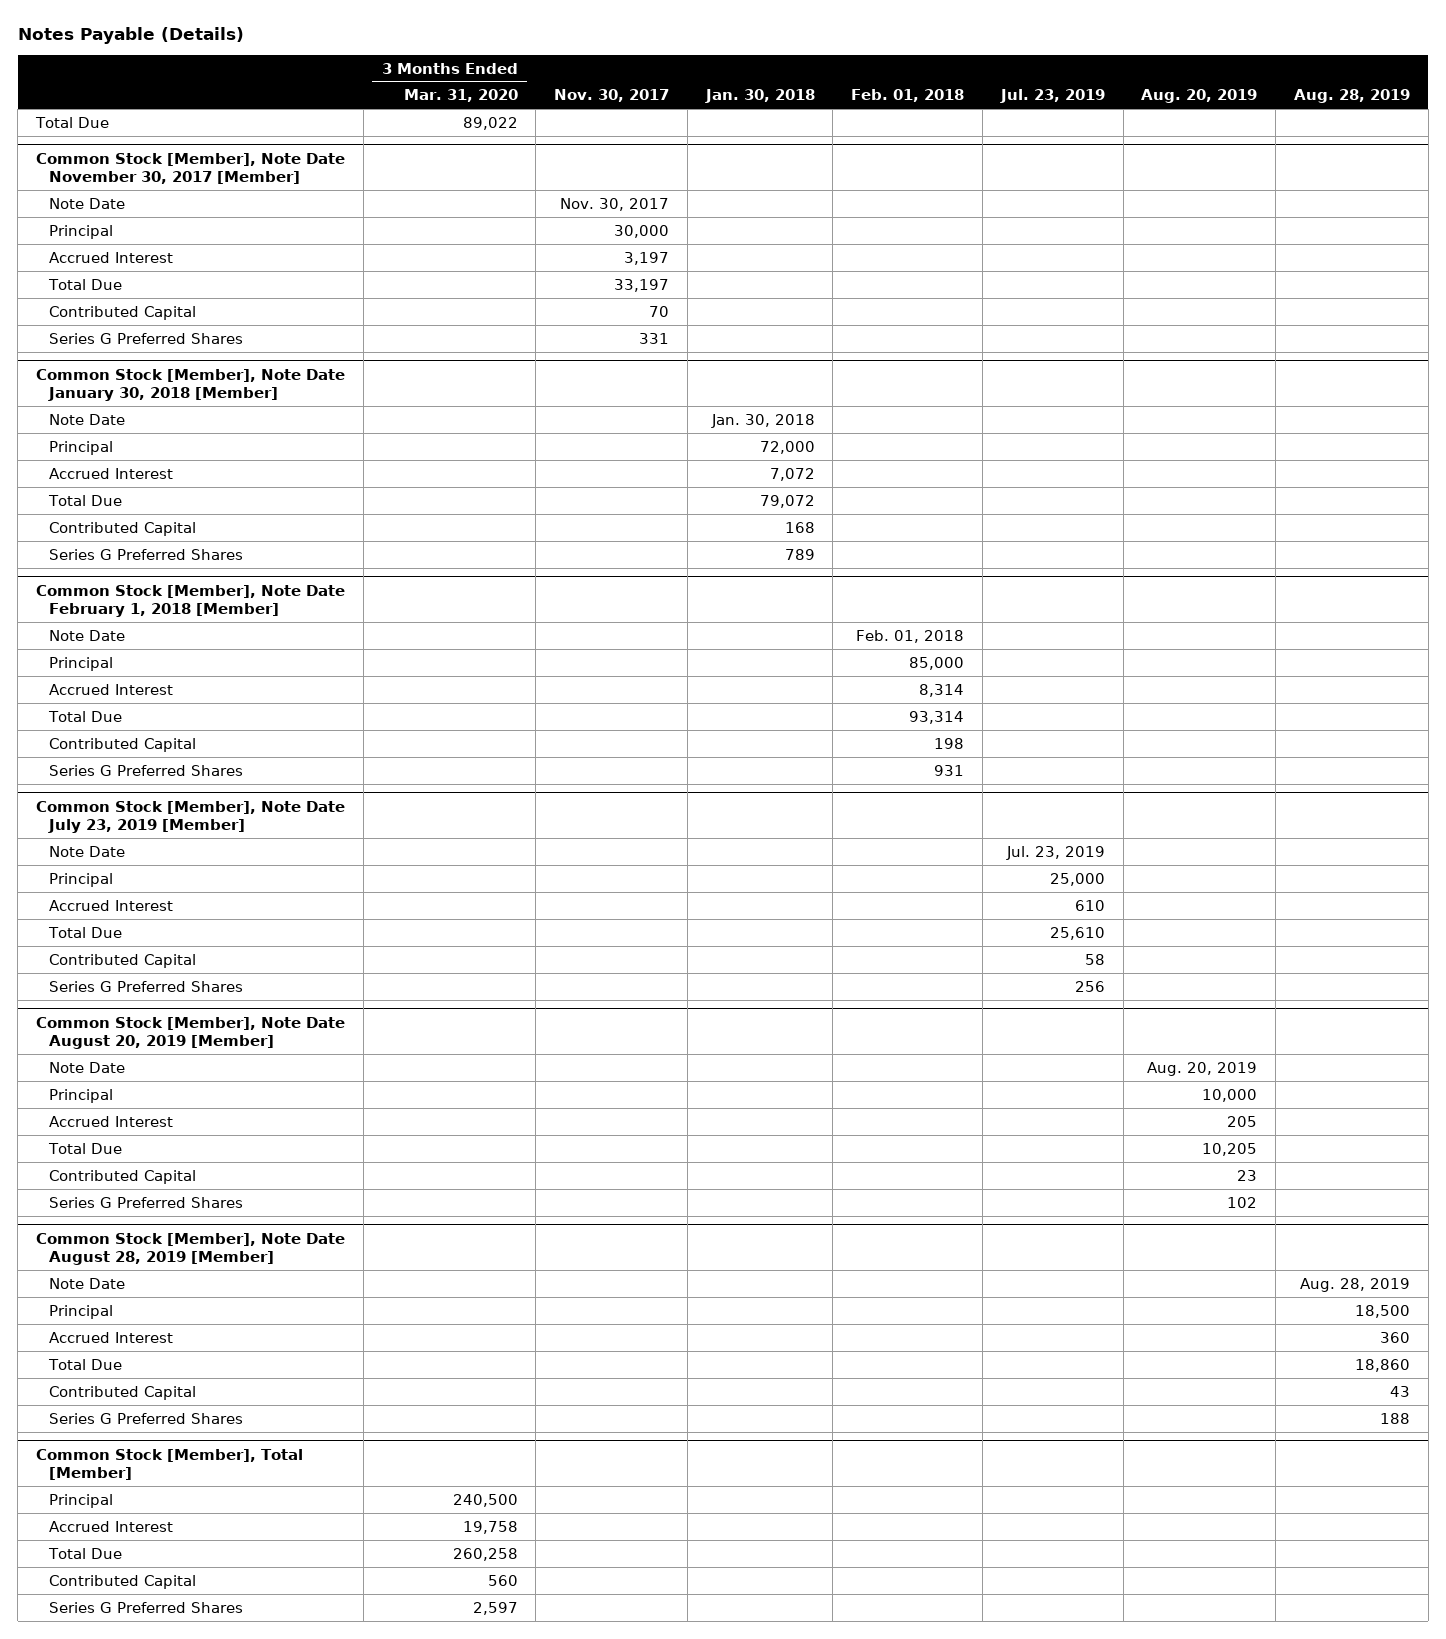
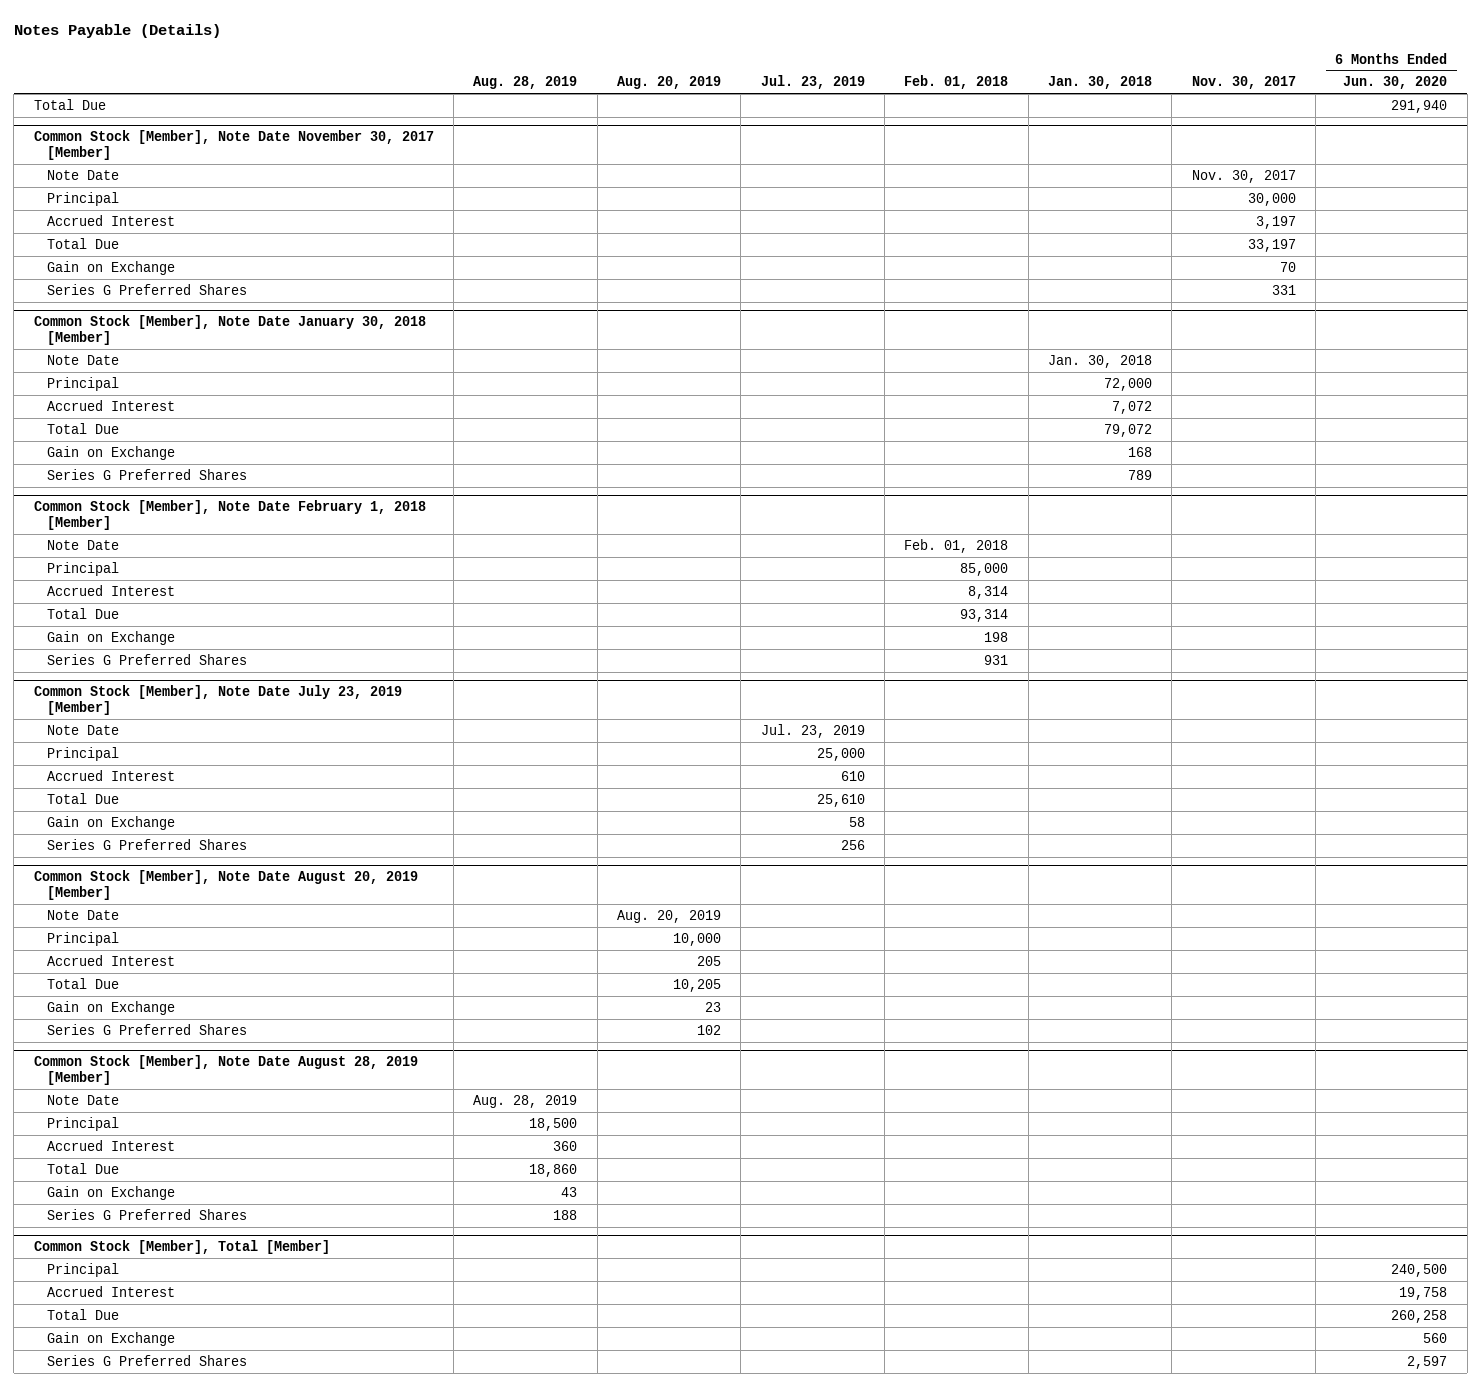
- | 3 Months Ended Mar. 31, 2020 | Nov. 30, 2017 | Jan. 30, 2018 | Feb. 01, 2018 | Jul. 23, 2019 | Aug. 20, 2019 | Aug. 28, 2019
+ | Aug. 28, 2019 | Aug. 20, 2019 | Jul. 23, 2019 | Feb. 01, 2018 | Jan. 30, 2018 | Nov. 30, 2017 | 6 Months Ended Jun. 30, 2020
@ Common Stock [Member], Note Date November 30, 2017 [Member]
- Contributed Capital | | 70 | | | | |
+ Gain on Exchange | | | | | | 70 |
@ Common Stock [Member], Note Date January 30, 2018 [Member]
- Contributed Capital | | | 168 | | | |
+ Gain on Exchange | | | | | 168 | |
@ Common Stock [Member], Note Date February 1, 2018 [Member]
- Contributed Capital | | | | 198 | | |
+ Gain on Exchange | | | | 198 | | |
@ Common Stock [Member], Note Date July 23, 2019 [Member]
- Contributed Capital | | | | | 58 | |
+ Gain on Exchange | | | 58 | | | |
@ Common Stock [Member], Note Date August 20, 2019 [Member]
- Contributed Capital | | | | | | 23 |
+ Gain on Exchange | | 23 | | | | |
@ Common Stock [Member], Note Date August 28, 2019 [Member]
- Contributed Capital | | | | | | | 43
+ Gain on Exchange | 43 | | | | | |
@ Common Stock [Member], Total [Member]
- Contributed Capital | 560 | | | | | |
+ Gain on Exchange | | | | | | | 560

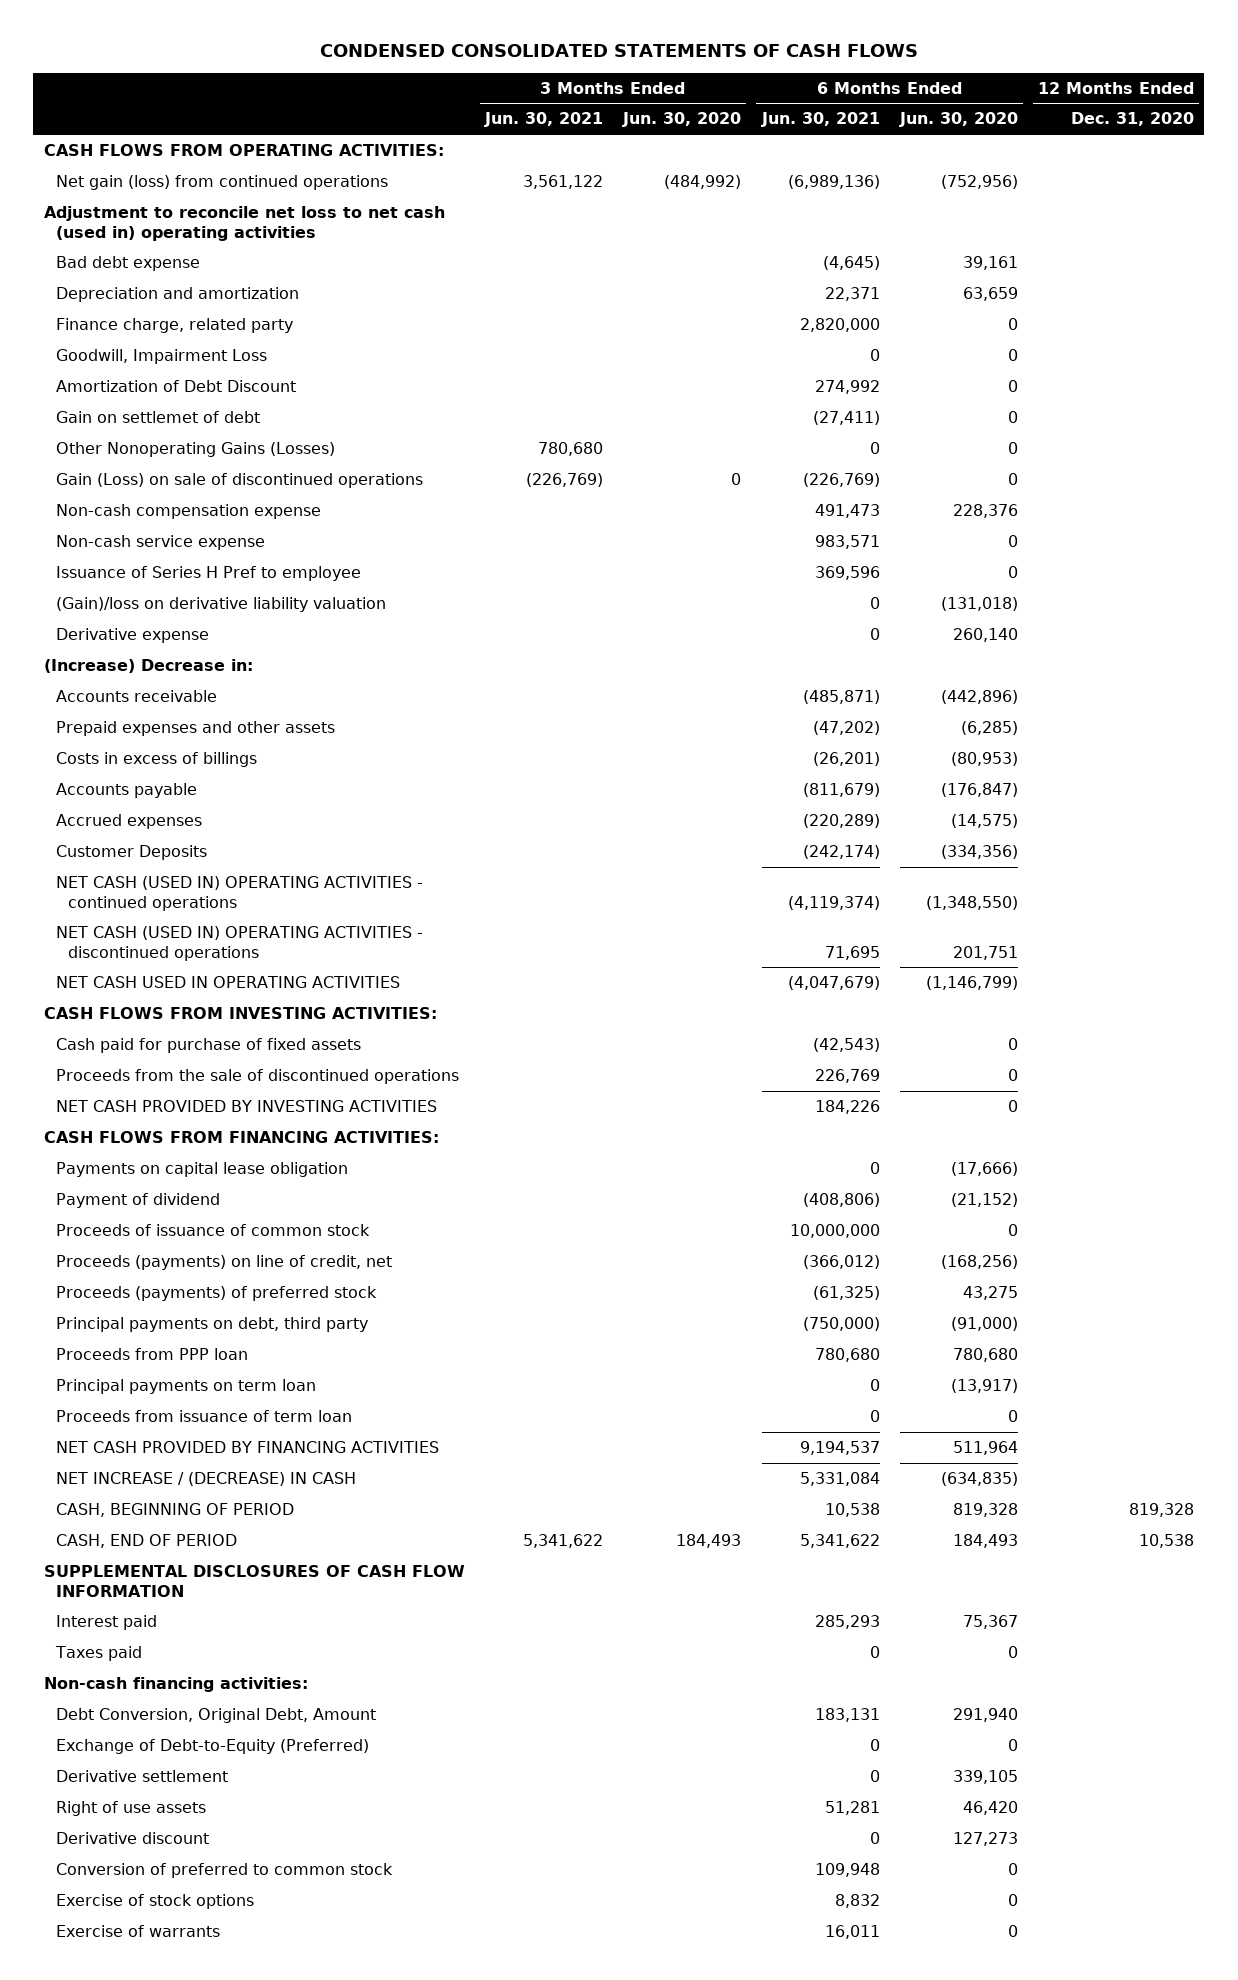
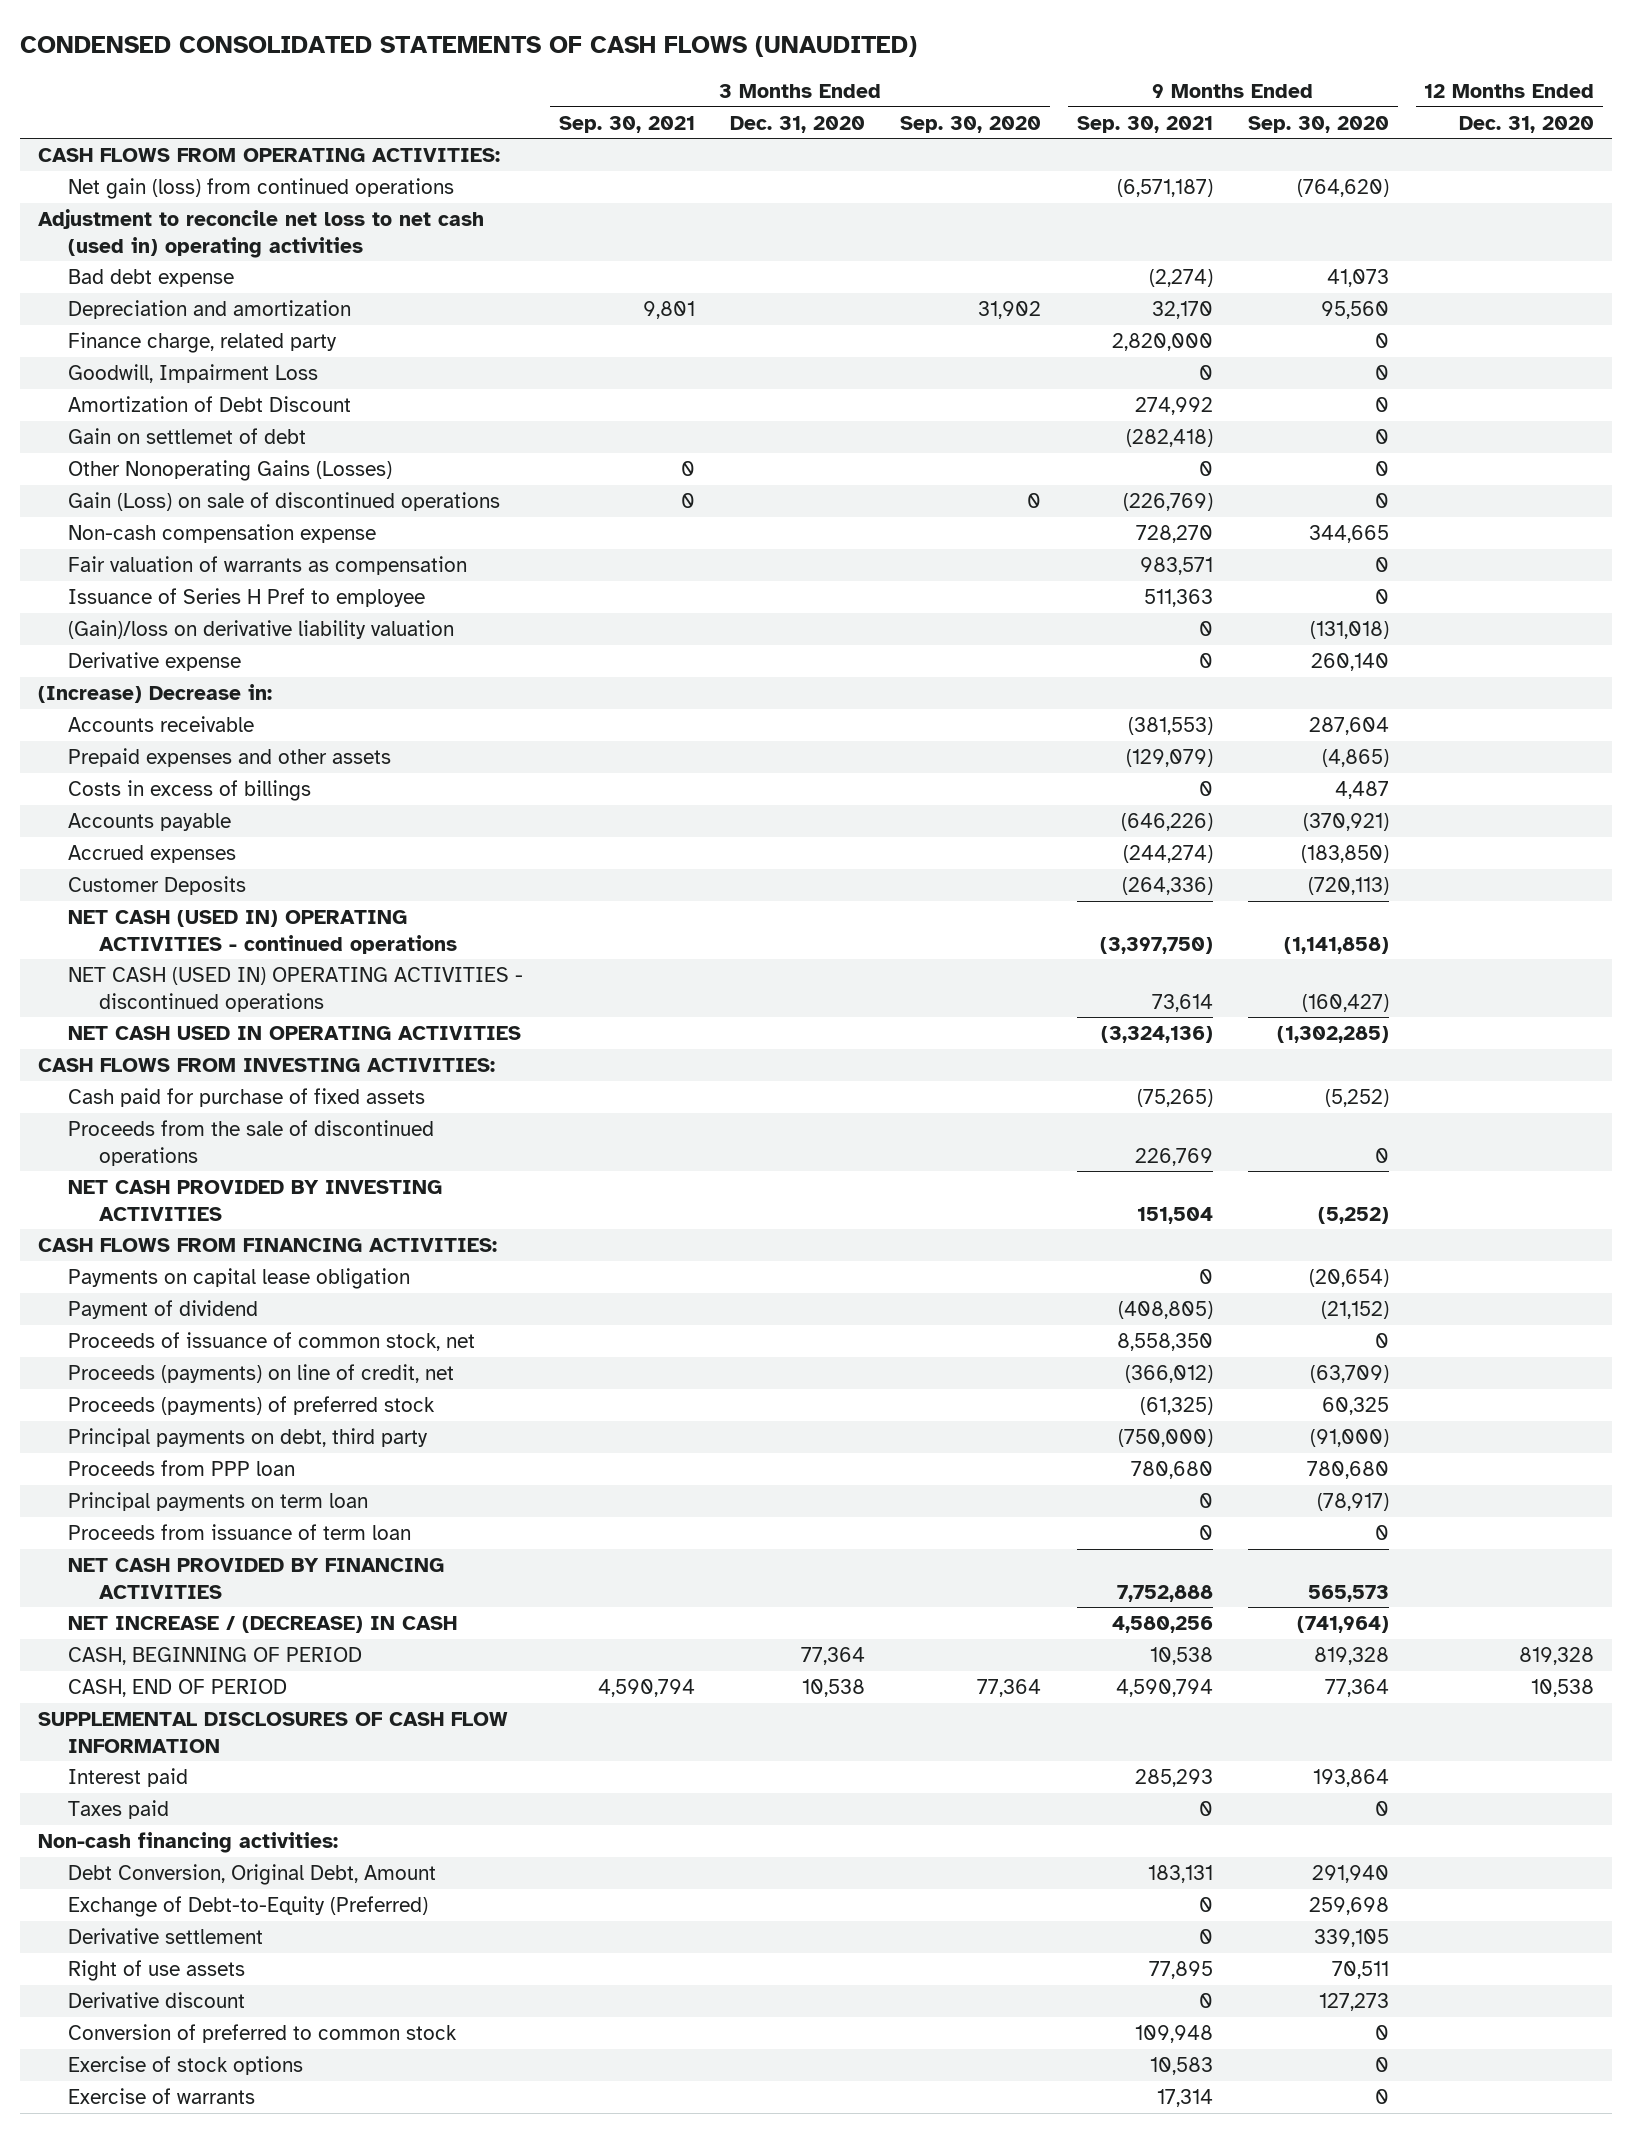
- CONDENSED CONSOLIDATED STATEMENTS OF CASH FLOWS
+ CONDENSED CONSOLIDATED STATEMENTS OF CASH FLOWS (UNAUDITED)
- | 3 Months Ended Jun. 30, 2021 | 3 Months Ended Jun. 30, 2020 | 6 Months Ended Jun. 30, 2021 | 6 Months Ended Jun. 30, 2020 | 12 Months Ended Dec. 31, 2020
+ | 3 Months Ended Sep. 30, 2021 | 3 Months Ended Dec. 31, 2020 | 3 Months Ended Sep. 30, 2020 | 9 Months Ended Sep. 30, 2021 | 9 Months Ended Sep. 30, 2020 | 12 Months Ended Dec. 31, 2020
- Non-cash service expense | | | 983,571 | 0 |
+ Fair valuation of warrants as compensation | | | | 983,571 | 0 |
- Proceeds of issuance of common stock | | | 10,000,000 | 0 |
+ Proceeds of issuance of common stock, net | | | | 8,558,350 | 0 |

